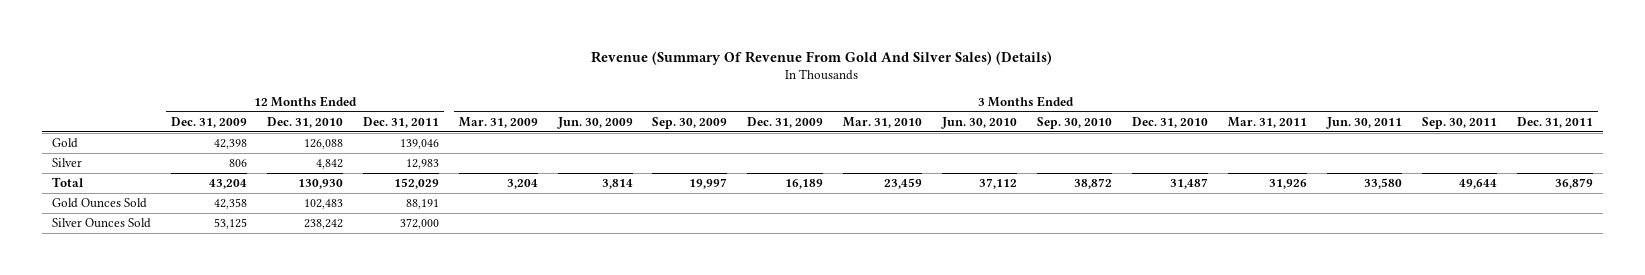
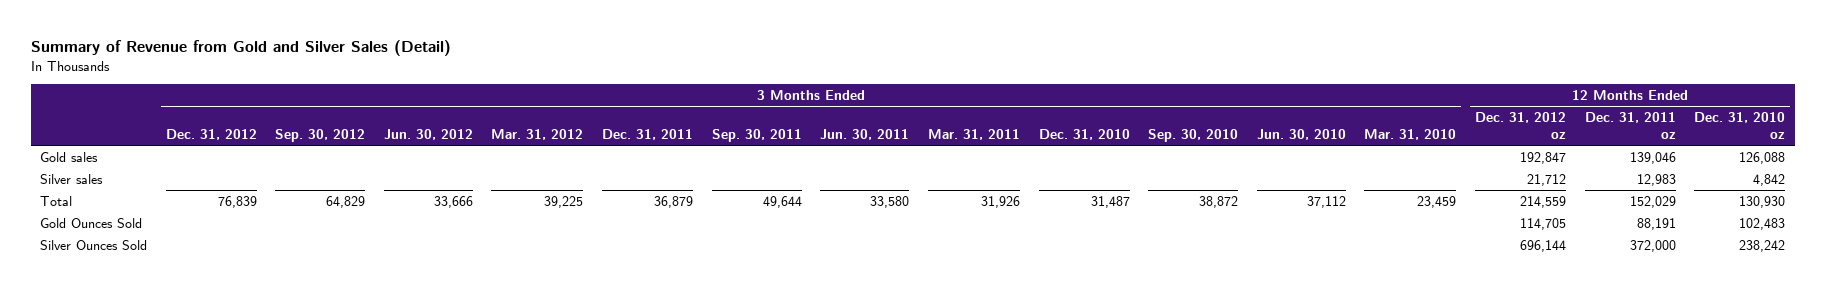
- Revenue (Summary Of Revenue From Gold And Silver Sales) (Details)
+ Summary of Revenue from Gold and Silver Sales (Detail)
- | 12 Months Ended Dec. 31, 2009 | 12 Months Ended Dec. 31, 2010 | 12 Months Ended Dec. 31, 2011 | 3 Months Ended Mar. 31, 2009 | 3 Months Ended Jun. 30, 2009 | 3 Months Ended Sep. 30, 2009 | 3 Months Ended Dec. 31, 2009 | 3 Months Ended Mar. 31, 2010 | 3 Months Ended Jun. 30, 2010 | 3 Months Ended Sep. 30, 2010 | 3 Months Ended Dec. 31, 2010 | 3 Months Ended Mar. 31, 2011 | 3 Months Ended Jun. 30, 2011 | 3 Months Ended Sep. 30, 2011 | 3 Months Ended Dec. 31, 2011
+ | 3 Months Ended Dec. 31, 2012 | 3 Months Ended Sep. 30, 2012 | 3 Months Ended Jun. 30, 2012 | 3 Months Ended Mar. 31, 2012 | 3 Months Ended Dec. 31, 2011 | 3 Months Ended Sep. 30, 2011 | 3 Months Ended Jun. 30, 2011 | 3 Months Ended Mar. 31, 2011 | 3 Months Ended Dec. 31, 2010 | 3 Months Ended Sep. 30, 2010 | 3 Months Ended Jun. 30, 2010 | 3 Months Ended Mar. 31, 2010 | 12 Months Ended Dec. 31, 2012 oz | 12 Months Ended Dec. 31, 2011 oz | 12 Months Ended Dec. 31, 2010 oz
- Gold | 42,398 | 126,088 | 139,046 | | | | | | | | | | | |
- Silver | 806 | 4,842 | 12,983 | | | | | | | | | | | |
+ Gold sales | | | | | | | | | | | | | 192,847 | 139,046 | 126,088
+ Silver sales | | | | | | | | | | | | | 21,712 | 12,983 | 4,842

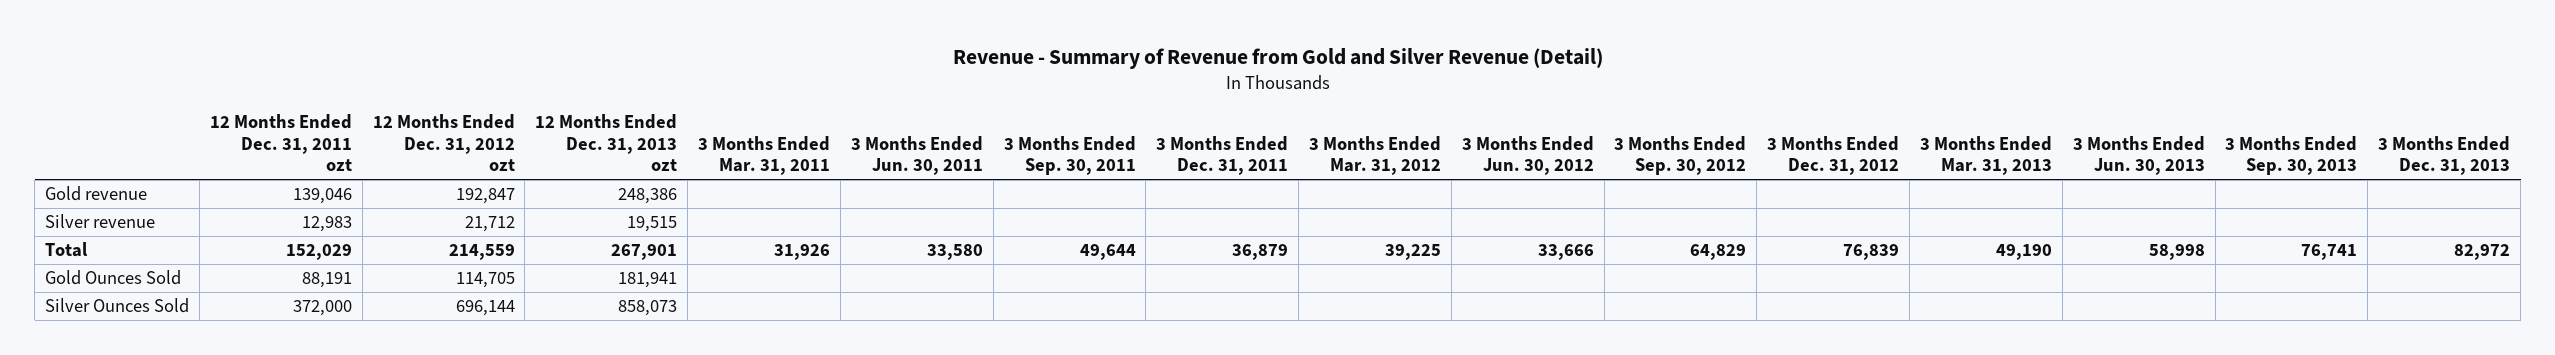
- Summary of Revenue from Gold and Silver Sales (Detail)
+ Revenue - Summary of Revenue from Gold and Silver Revenue (Detail)
- | 3 Months Ended Dec. 31, 2012 | 3 Months Ended Sep. 30, 2012 | 3 Months Ended Jun. 30, 2012 | 3 Months Ended Mar. 31, 2012 | 3 Months Ended Dec. 31, 2011 | 3 Months Ended Sep. 30, 2011 | 3 Months Ended Jun. 30, 2011 | 3 Months Ended Mar. 31, 2011 | 3 Months Ended Dec. 31, 2010 | 3 Months Ended Sep. 30, 2010 | 3 Months Ended Jun. 30, 2010 | 3 Months Ended Mar. 31, 2010 | 12 Months Ended Dec. 31, 2012 oz | 12 Months Ended Dec. 31, 2011 oz | 12 Months Ended Dec. 31, 2010 oz
+ | 12 Months Ended Dec. 31, 2011 ozt | 12 Months Ended Dec. 31, 2012 ozt | 12 Months Ended Dec. 31, 2013 ozt | 3 Months Ended Mar. 31, 2011 | 3 Months Ended Jun. 30, 2011 | 3 Months Ended Sep. 30, 2011 | 3 Months Ended Dec. 31, 2011 | 3 Months Ended Mar. 31, 2012 | 3 Months Ended Jun. 30, 2012 | 3 Months Ended Sep. 30, 2012 | 3 Months Ended Dec. 31, 2012 | 3 Months Ended Mar. 31, 2013 | 3 Months Ended Jun. 30, 2013 | 3 Months Ended Sep. 30, 2013 | 3 Months Ended Dec. 31, 2013
- Gold sales | | | | | | | | | | | | | 192,847 | 139,046 | 126,088
- Silver sales | | | | | | | | | | | | | 21,712 | 12,983 | 4,842
+ Gold revenue | 139,046 | 192,847 | 248,386 | | | | | | | | | | | |
+ Silver revenue | 12,983 | 21,712 | 19,515 | | | | | | | | | | | |

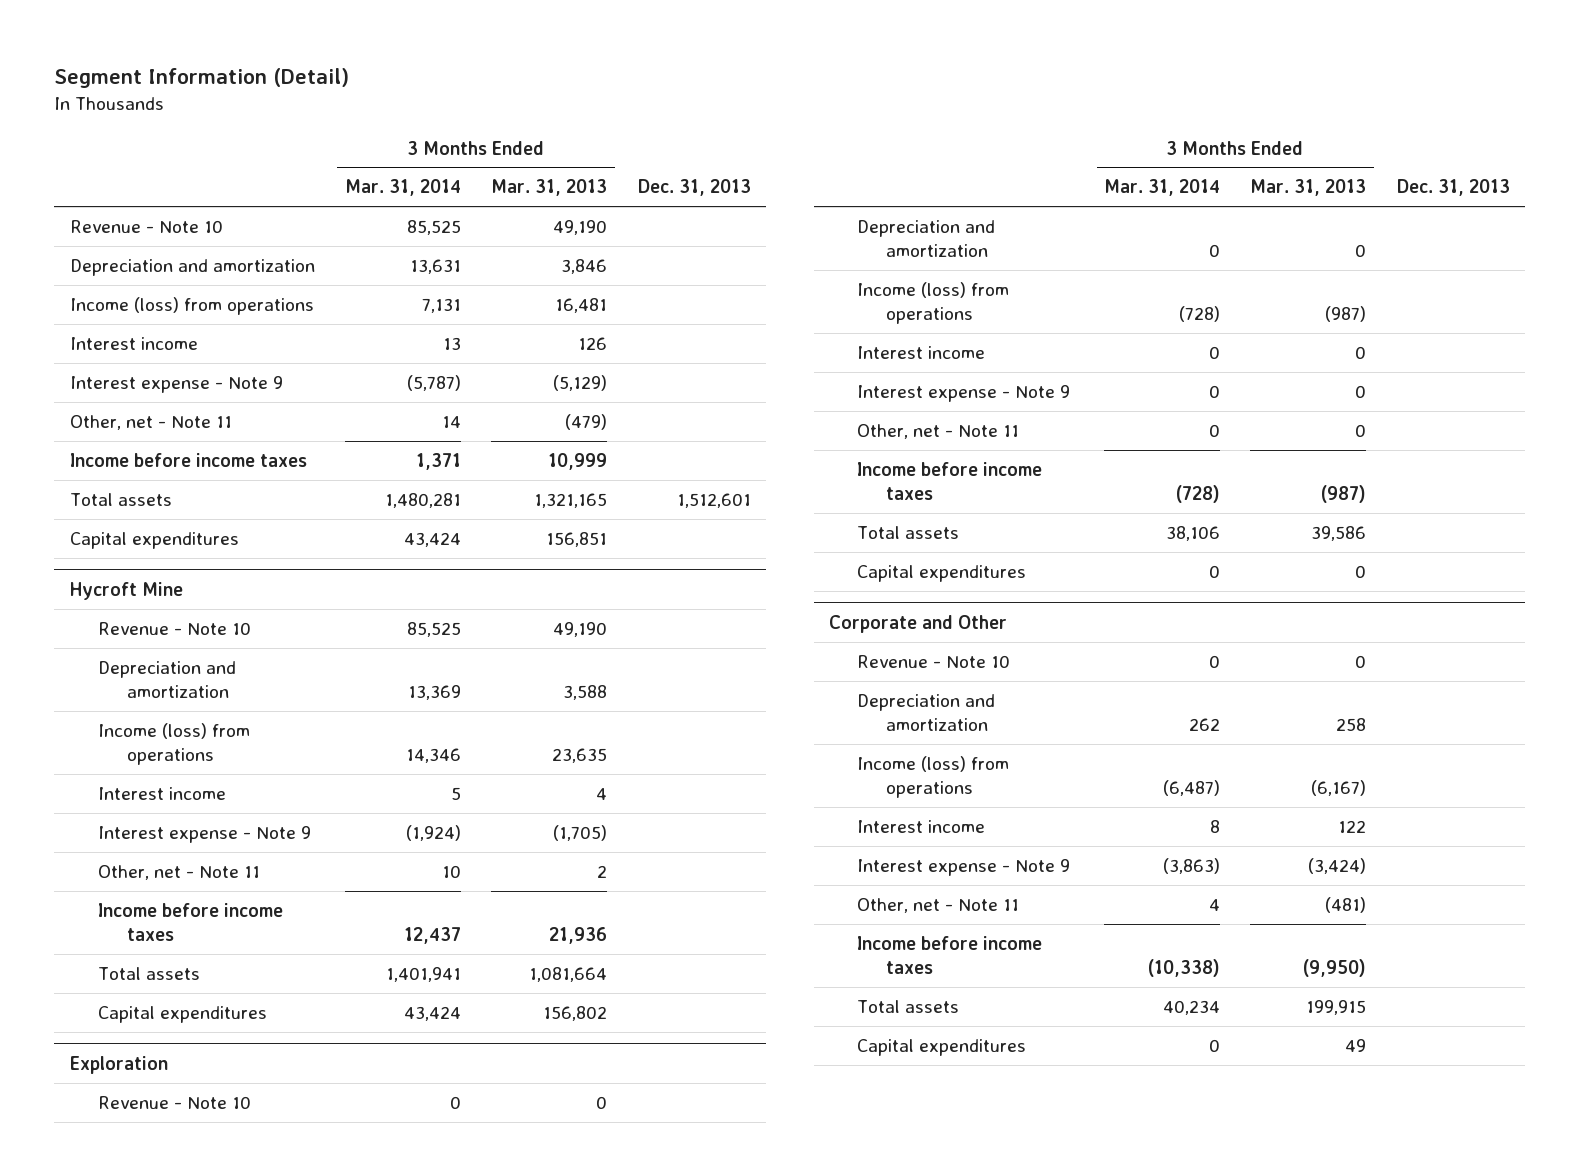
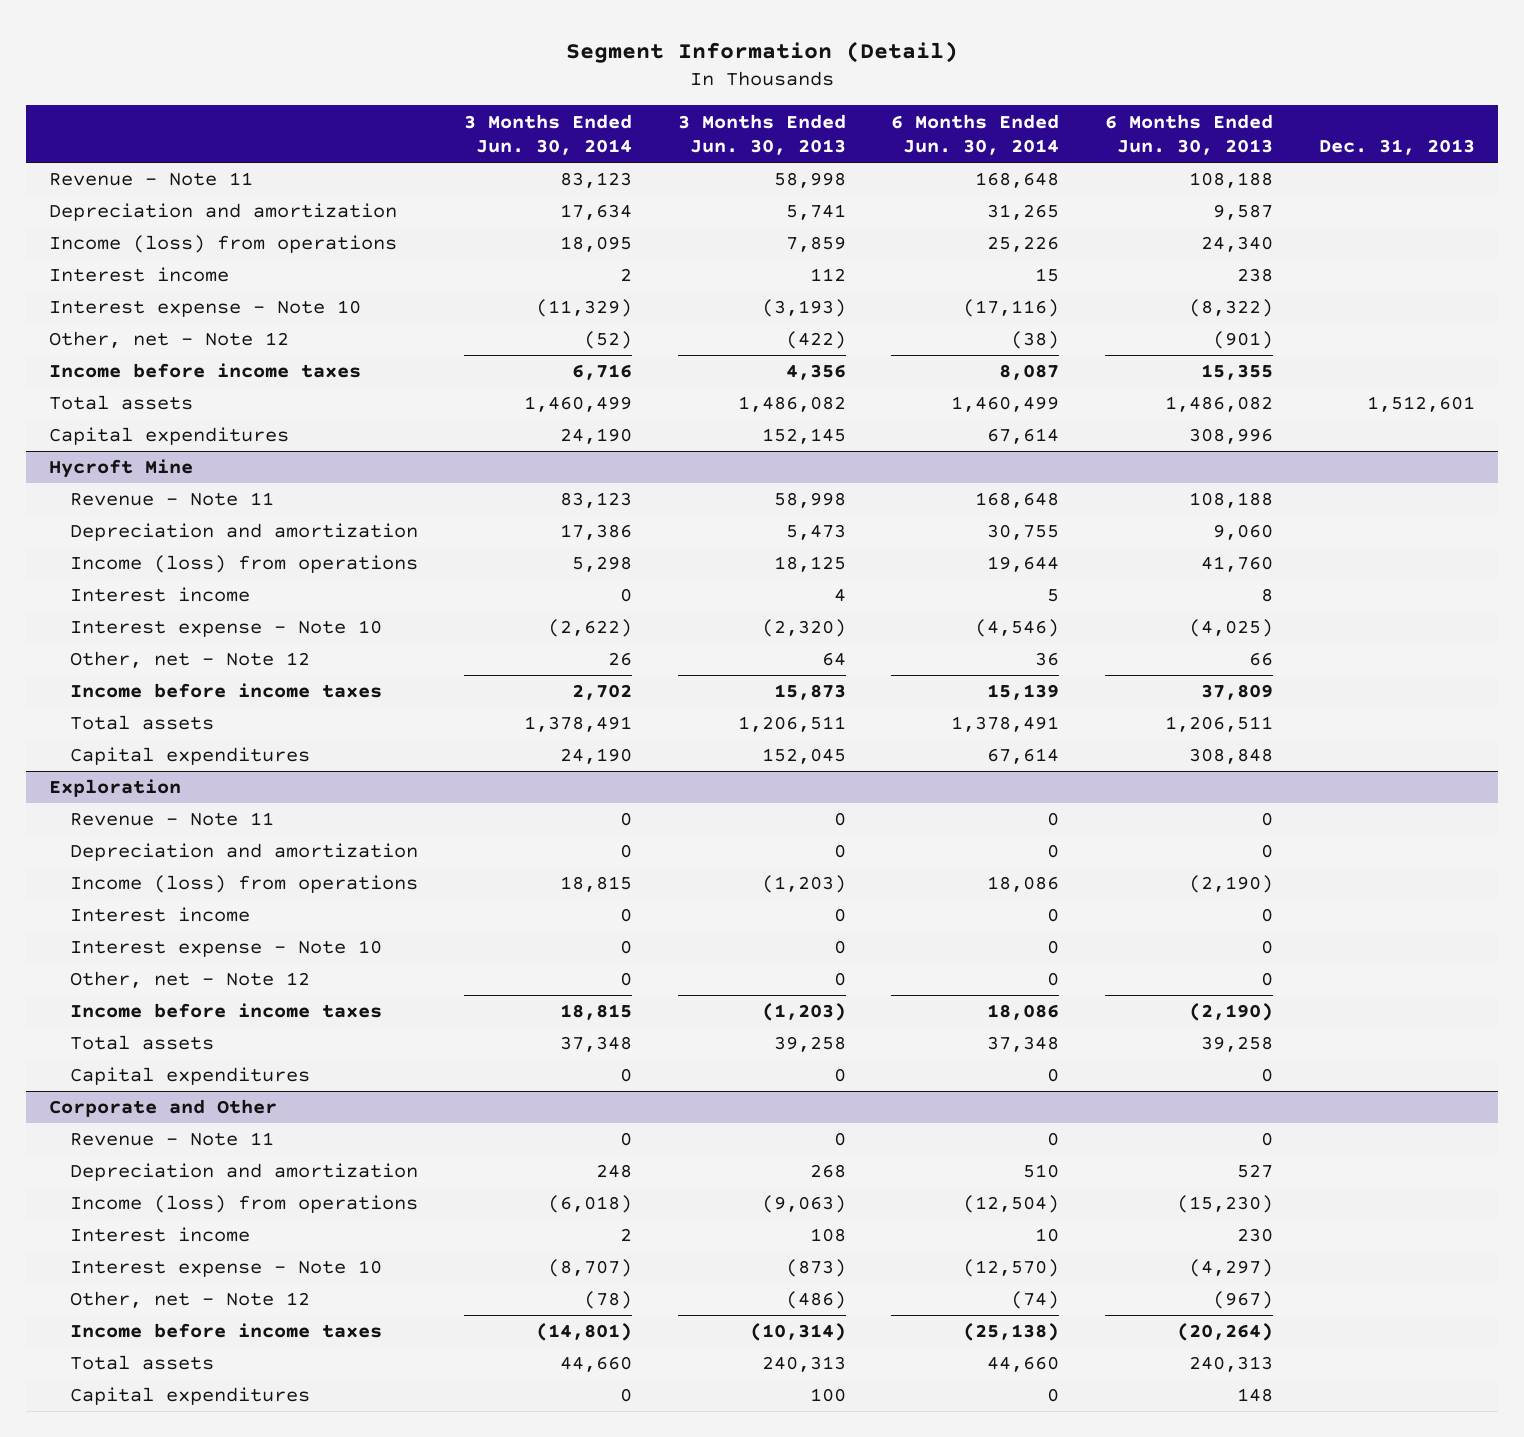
- | 3 Months Ended Mar. 31, 2014 | 3 Months Ended Mar. 31, 2013 | Dec. 31, 2013
+ | 3 Months Ended Jun. 30, 2014 | 3 Months Ended Jun. 30, 2013 | 6 Months Ended Jun. 30, 2014 | 6 Months Ended Jun. 30, 2013 | Dec. 31, 2013
- Revenue - Note 10 | 85,525 | 49,190 |
+ Revenue - Note 11 | 83,123 | 58,998 | 168,648 | 108,188 |
- Interest expense - Note 9 | (5,787) | (5,129) |
- Other, net - Note 11 | 14 | (479) |
+ Interest expense - Note 10 | (11,329) | (3,193) | (17,116) | (8,322) |
+ Other, net - Note 12 | (52) | (422) | (38) | (901) |
@ Hycroft Mine
- Revenue - Note 10 | 85,525 | 49,190 |
+ Revenue - Note 11 | 83,123 | 58,998 | 168,648 | 108,188 |
- Interest expense - Note 9 | (1,924) | (1,705) |
- Other, net - Note 11 | 10 | 2 |
+ Interest expense - Note 10 | (2,622) | (2,320) | (4,546) | (4,025) |
+ Other, net - Note 12 | 26 | 64 | 36 | 66 |
@ Exploration
- Revenue - Note 10 | 0 | 0 |
+ Revenue - Note 11 | 0 | 0 | 0 | 0 |
- Interest expense - Note 9 | 0 | 0 |
- Other, net - Note 11 | 0 | 0 |
+ Interest expense - Note 10 | 0 | 0 | 0 | 0 |
+ Other, net - Note 12 | 0 | 0 | 0 | 0 |
@ Corporate and Other
- Revenue - Note 10 | 0 | 0 |
+ Revenue - Note 11 | 0 | 0 | 0 | 0 |
- Interest expense - Note 9 | (3,863) | (3,424) |
- Other, net - Note 11 | 4 | (481) |
+ Interest expense - Note 10 | (8,707) | (873) | (12,570) | (4,297) |
+ Other, net - Note 12 | (78) | (486) | (74) | (967) |

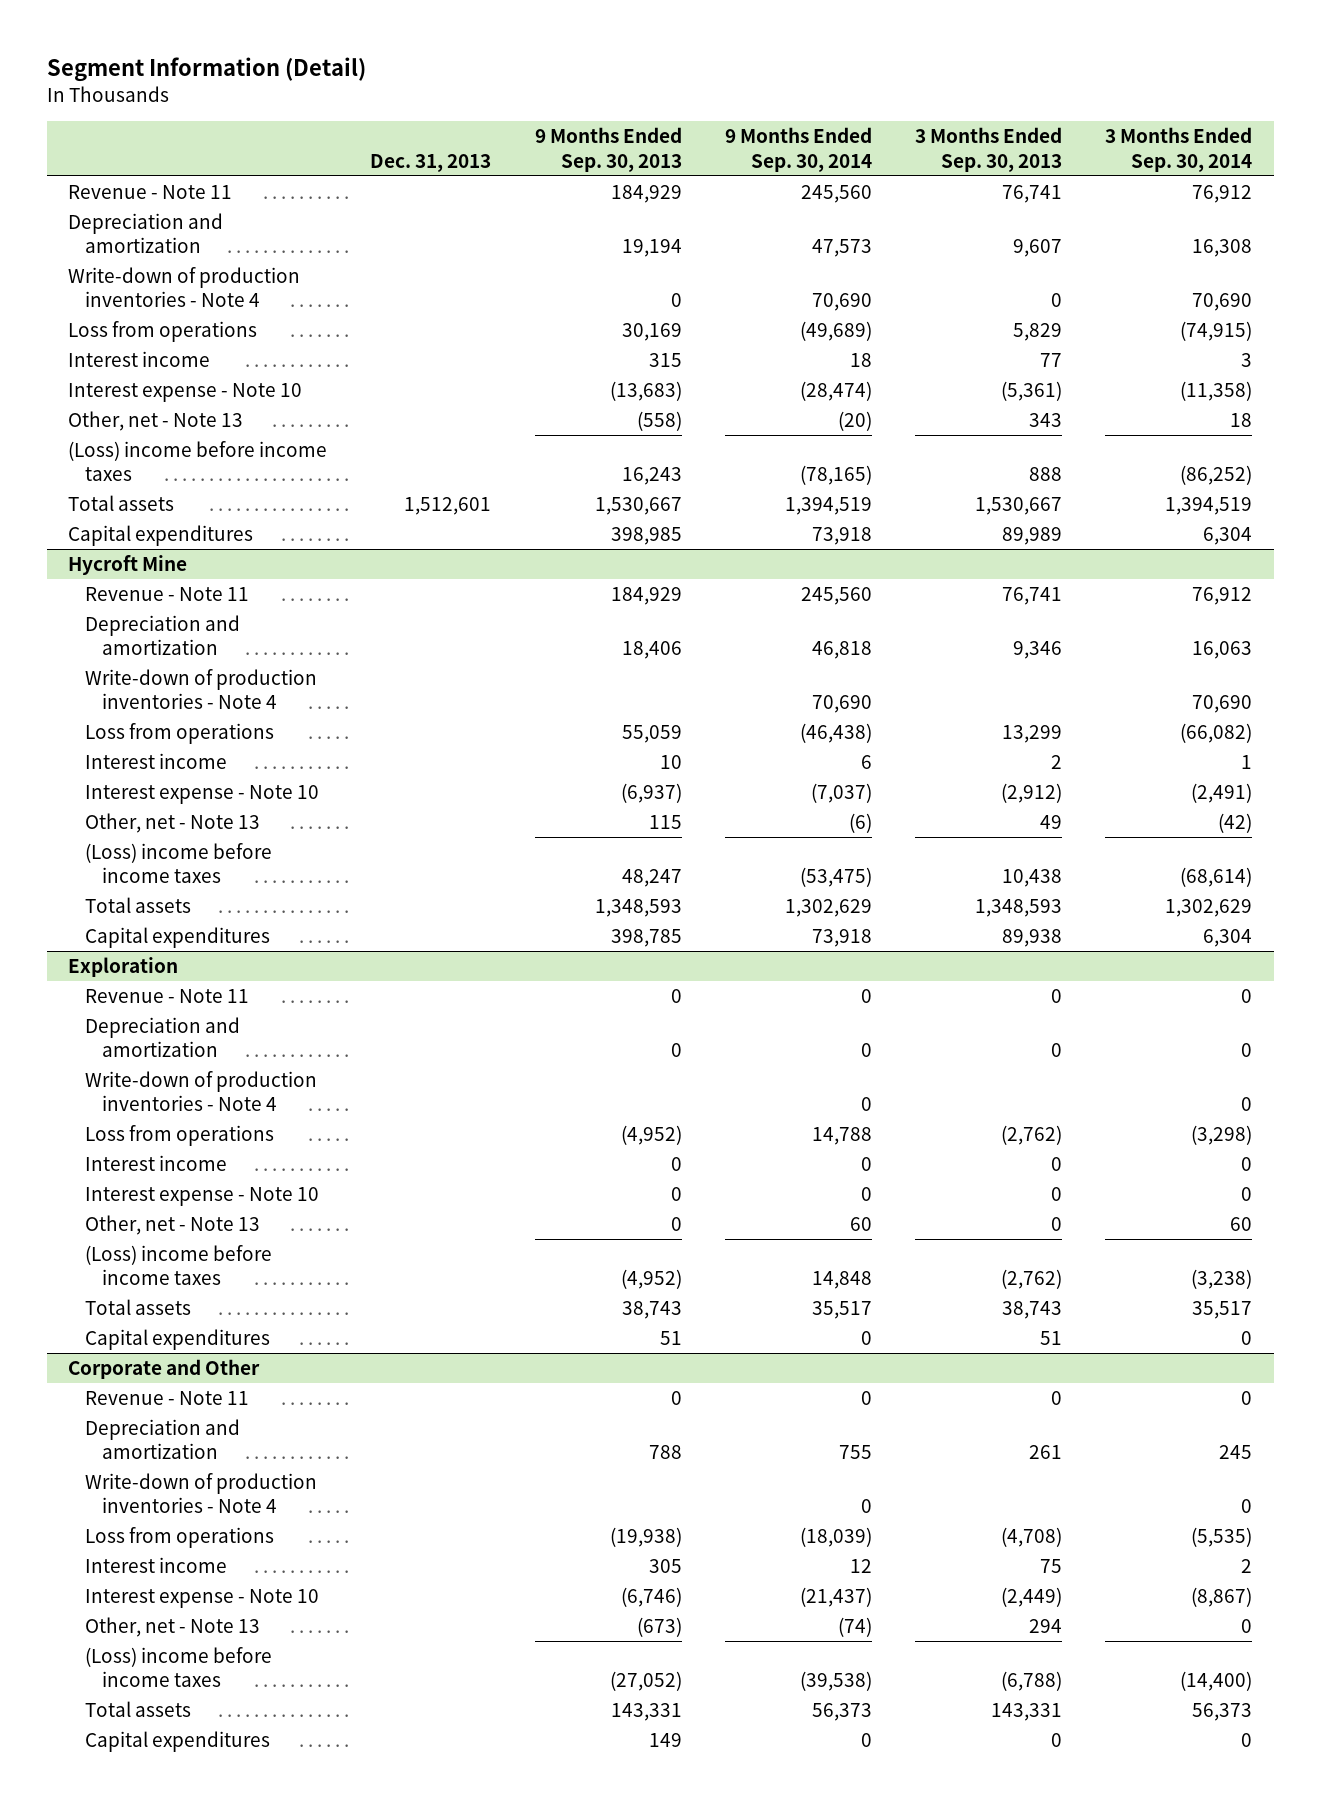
- | 3 Months Ended Jun. 30, 2014 | 3 Months Ended Jun. 30, 2013 | 6 Months Ended Jun. 30, 2014 | 6 Months Ended Jun. 30, 2013 | Dec. 31, 2013
+ | Dec. 31, 2013 | 9 Months Ended Sep. 30, 2013 | 9 Months Ended Sep. 30, 2014 | 3 Months Ended Sep. 30, 2013 | 3 Months Ended Sep. 30, 2014
- Income (loss) from operations | 18,095 | 7,859 | 25,226 | 24,340 |
+ Write-down of production inventories - Note 4 | | 0 | 70,690 | 0 | 70,690
+ Loss from operations | | 30,169 | (49,689) | 5,829 | (74,915)
- Other, net - Note 12 | (52) | (422) | (38) | (901) |
- Income before income taxes | 6,716 | 4,356 | 8,087 | 15,355 |
+ Other, net - Note 13 | | (558) | (20) | 343 | 18
+ (Loss) income before income taxes | | 16,243 | (78,165) | 888 | (86,252)
@ Hycroft Mine
- Income (loss) from operations | 5,298 | 18,125 | 19,644 | 41,760 |
+ Write-down of production inventories - Note 4 | | | 70,690 | | 70,690
+ Loss from operations | | 55,059 | (46,438) | 13,299 | (66,082)
- Other, net - Note 12 | 26 | 64 | 36 | 66 |
- Income before income taxes | 2,702 | 15,873 | 15,139 | 37,809 |
+ Other, net - Note 13 | | 115 | (6) | 49 | (42)
+ (Loss) income before income taxes | | 48,247 | (53,475) | 10,438 | (68,614)
@ Exploration
- Income (loss) from operations | 18,815 | (1,203) | 18,086 | (2,190) |
+ Write-down of production inventories - Note 4 | | | 0 | | 0
+ Loss from operations | | (4,952) | 14,788 | (2,762) | (3,298)
- Other, net - Note 12 | 0 | 0 | 0 | 0 |
- Income before income taxes | 18,815 | (1,203) | 18,086 | (2,190) |
+ Other, net - Note 13 | | 0 | 60 | 0 | 60
+ (Loss) income before income taxes | | (4,952) | 14,848 | (2,762) | (3,238)
@ Corporate and Other
- Income (loss) from operations | (6,018) | (9,063) | (12,504) | (15,230) |
+ Write-down of production inventories - Note 4 | | | 0 | | 0
+ Loss from operations | | (19,938) | (18,039) | (4,708) | (5,535)
- Other, net - Note 12 | (78) | (486) | (74) | (967) |
- Income before income taxes | (14,801) | (10,314) | (25,138) | (20,264) |
+ Other, net - Note 13 | | (673) | (74) | 294 | 0
+ (Loss) income before income taxes | | (27,052) | (39,538) | (6,788) | (14,400)

